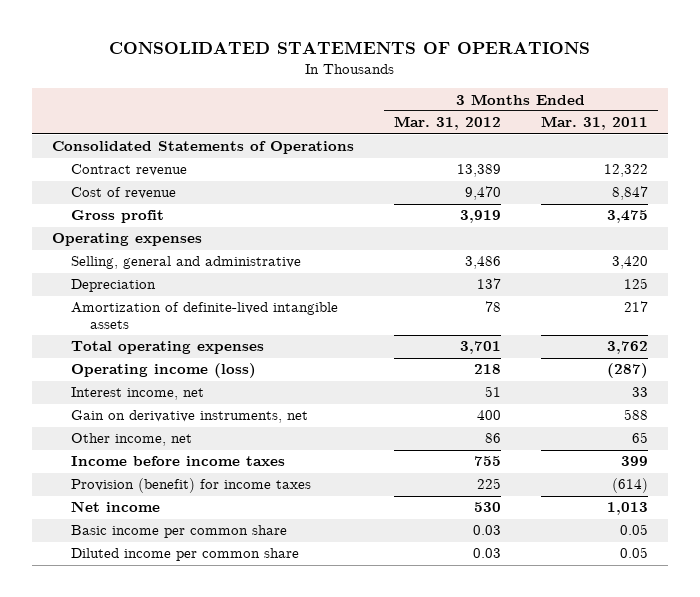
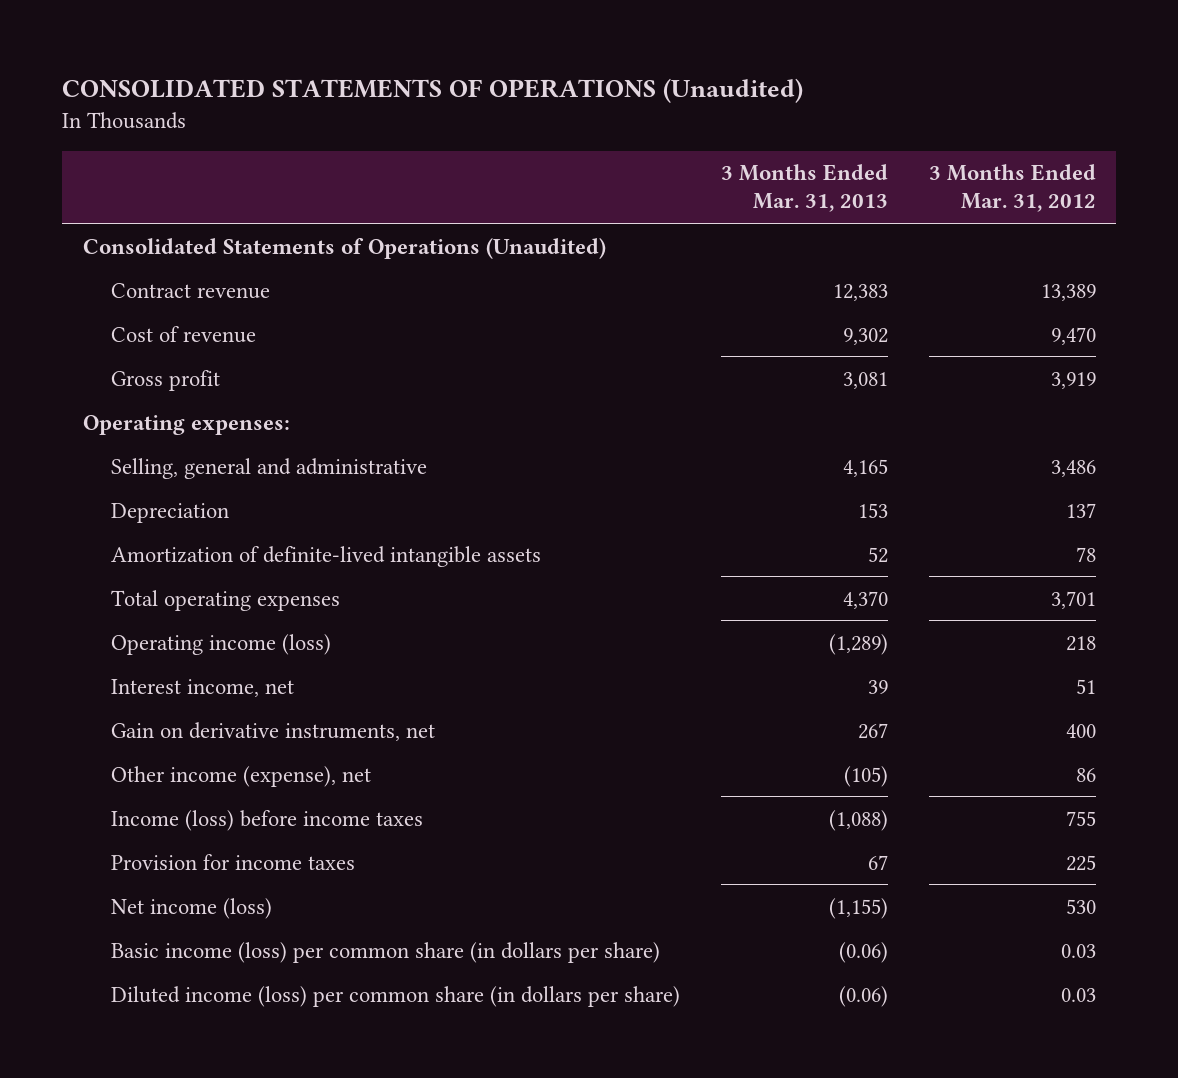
- CONSOLIDATED STATEMENTS OF OPERATIONS
+ CONSOLIDATED STATEMENTS OF OPERATIONS (Unaudited)
- | 3 Months Ended Mar. 31, 2012 | 3 Months Ended Mar. 31, 2011
+ | 3 Months Ended Mar. 31, 2013 | 3 Months Ended Mar. 31, 2012
- Consolidated Statements of Operations
+ Consolidated Statements of Operations (Unaudited)
- Operating expenses
+ Operating expenses:
- Other income, net | 86 | 65
- Income before income taxes | 755 | 399
- Provision (benefit) for income taxes | 225 | (614)
- Net income | 530 | 1,013
- Basic income per common share | 0.03 | 0.05
- Diluted income per common share | 0.03 | 0.05
+ Other income (expense), net | (105) | 86
+ Income (loss) before income taxes | (1,088) | 755
+ Provision for income taxes | 67 | 225
+ Net income (loss) | (1,155) | 530
+ Basic income (loss) per common share (in dollars per share) | (0.06) | 0.03
+ Diluted income (loss) per common share (in dollars per share) | (0.06) | 0.03

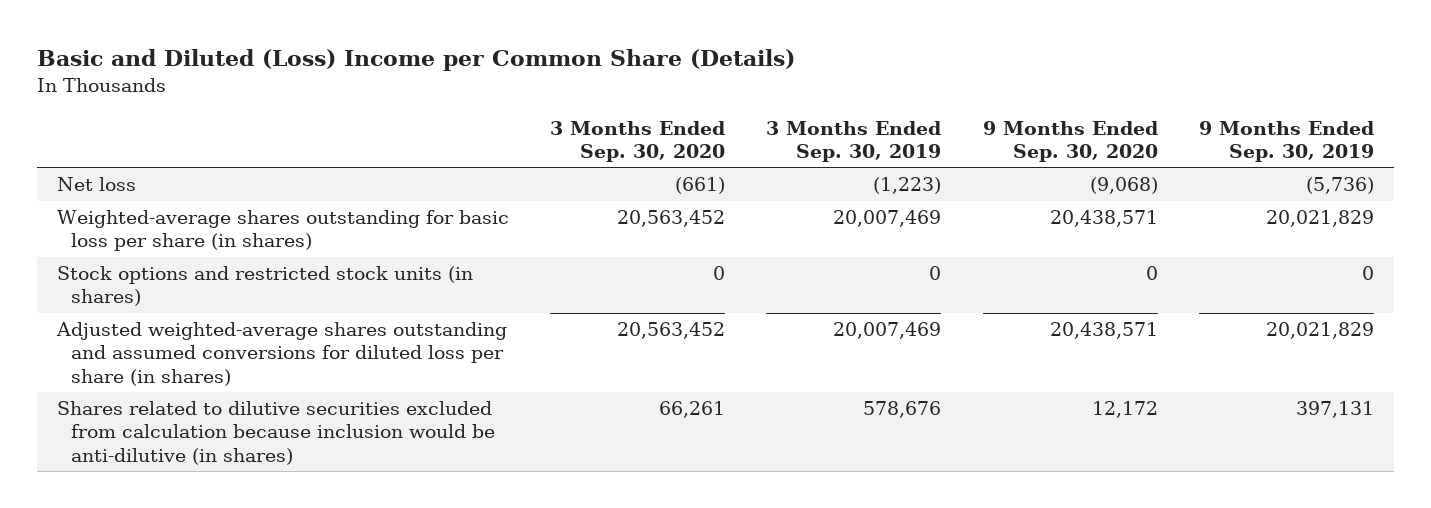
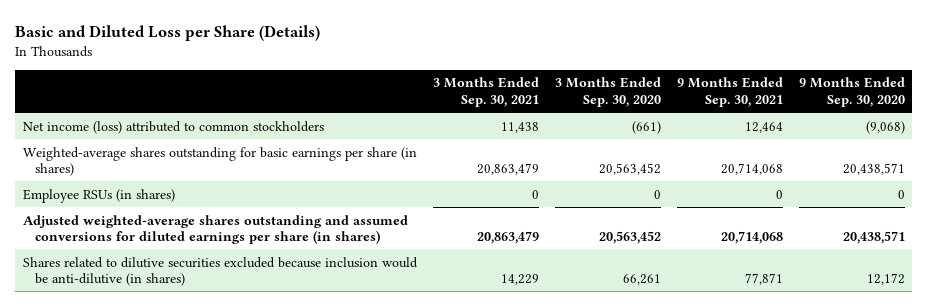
- Basic and Diluted (Loss) Income per Common Share (Details)
+ Basic and Diluted Loss per Share (Details)
- | 3 Months Ended Sep. 30, 2020 | 3 Months Ended Sep. 30, 2019 | 9 Months Ended Sep. 30, 2020 | 9 Months Ended Sep. 30, 2019
+ | 3 Months Ended Sep. 30, 2021 | 3 Months Ended Sep. 30, 2020 | 9 Months Ended Sep. 30, 2021 | 9 Months Ended Sep. 30, 2020
- Net loss | (661) | (1,223) | (9,068) | (5,736)
- Weighted-average shares outstanding for basic loss per share (in shares) | 20,563,452 | 20,007,469 | 20,438,571 | 20,021,829
- Stock options and restricted stock units (in shares) | 0 | 0 | 0 | 0
- Adjusted weighted-average shares outstanding and assumed conversions for diluted loss per share (in shares) | 20,563,452 | 20,007,469 | 20,438,571 | 20,021,829
- Shares related to dilutive securities excluded from calculation because inclusion would be anti-dilutive (in shares) | 66,261 | 578,676 | 12,172 | 397,131
+ Net income (loss) attributed to common stockholders | 11,438 | (661) | 12,464 | (9,068)
+ Weighted-average shares outstanding for basic earnings per share (in shares) | 20,863,479 | 20,563,452 | 20,714,068 | 20,438,571
+ Employee RSUs (in shares) | 0 | 0 | 0 | 0
+ Adjusted weighted-average shares outstanding and assumed conversions for diluted earnings per share (in shares) | 20,863,479 | 20,563,452 | 20,714,068 | 20,438,571
+ Shares related to dilutive securities excluded because inclusion would be anti-dilutive (in shares) | 14,229 | 66,261 | 77,871 | 12,172

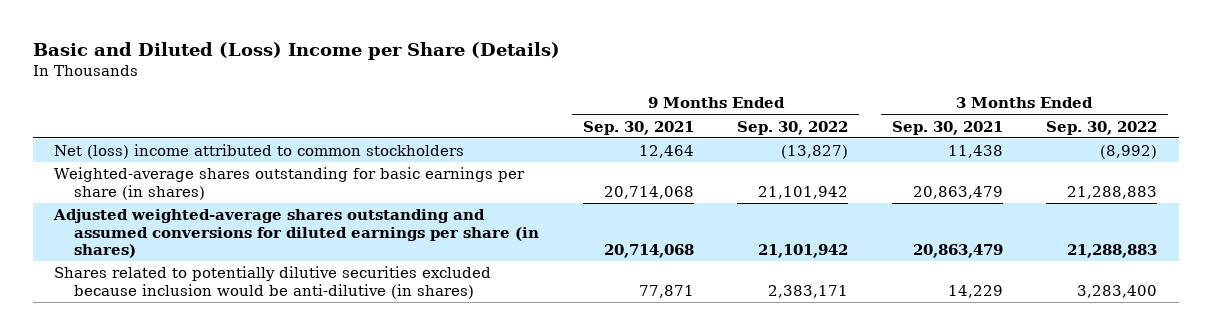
- Basic and Diluted Loss per Share (Details)
+ Basic and Diluted (Loss) Income per Share (Details)
- | 3 Months Ended Sep. 30, 2021 | 3 Months Ended Sep. 30, 2020 | 9 Months Ended Sep. 30, 2021 | 9 Months Ended Sep. 30, 2020
+ | 9 Months Ended Sep. 30, 2021 | 9 Months Ended Sep. 30, 2022 | 3 Months Ended Sep. 30, 2021 | 3 Months Ended Sep. 30, 2022
- Net income (loss) attributed to common stockholders | 11,438 | (661) | 12,464 | (9,068)
+ Net (loss) income attributed to common stockholders | 12,464 | (13,827) | 11,438 | (8,992)
- Employee RSUs (in shares) | 0 | 0 | 0 | 0
- Shares related to dilutive securities excluded because inclusion would be anti-dilutive (in shares) | 14,229 | 66,261 | 77,871 | 12,172
+ Shares related to potentially dilutive securities excluded because inclusion would be anti-dilutive (in shares) | 77,871 | 2,383,171 | 14,229 | 3,283,400

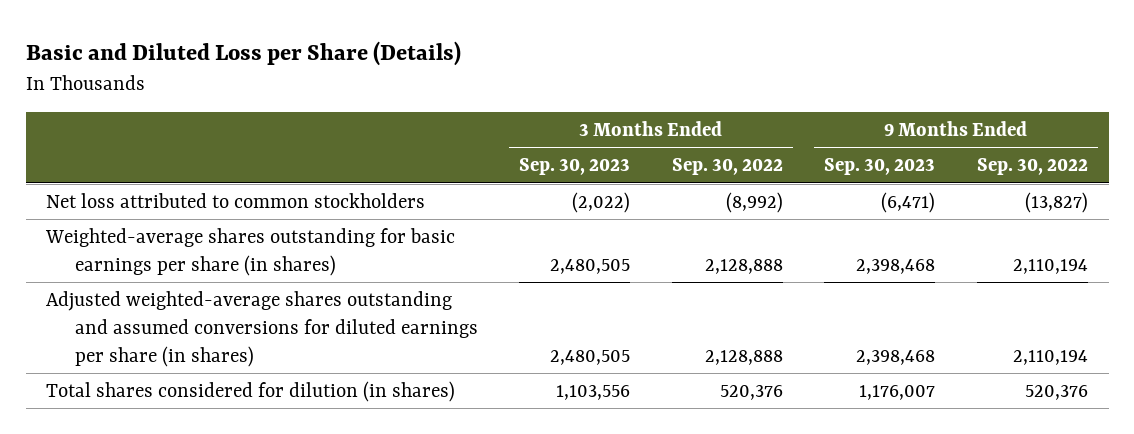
- Basic and Diluted (Loss) Income per Share (Details)
+ Basic and Diluted Loss per Share (Details)
- | 9 Months Ended Sep. 30, 2021 | 9 Months Ended Sep. 30, 2022 | 3 Months Ended Sep. 30, 2021 | 3 Months Ended Sep. 30, 2022
+ | 3 Months Ended Sep. 30, 2023 | 3 Months Ended Sep. 30, 2022 | 9 Months Ended Sep. 30, 2023 | 9 Months Ended Sep. 30, 2022
- Net (loss) income attributed to common stockholders | 12,464 | (13,827) | 11,438 | (8,992)
- Weighted-average shares outstanding for basic earnings per share (in shares) | 20,714,068 | 21,101,942 | 20,863,479 | 21,288,883
- Adjusted weighted-average shares outstanding and assumed conversions for diluted earnings per share (in shares) | 20,714,068 | 21,101,942 | 20,863,479 | 21,288,883
- Shares related to potentially dilutive securities excluded because inclusion would be anti-dilutive (in shares) | 77,871 | 2,383,171 | 14,229 | 3,283,400
+ Net loss attributed to common stockholders | (2,022) | (8,992) | (6,471) | (13,827)
+ Weighted-average shares outstanding for basic earnings per share (in shares) | 2,480,505 | 2,128,888 | 2,398,468 | 2,110,194
+ Adjusted weighted-average shares outstanding and assumed conversions for diluted earnings per share (in shares) | 2,480,505 | 2,128,888 | 2,398,468 | 2,110,194
+ Total shares considered for dilution (in shares) | 1,103,556 | 520,376 | 1,176,007 | 520,376

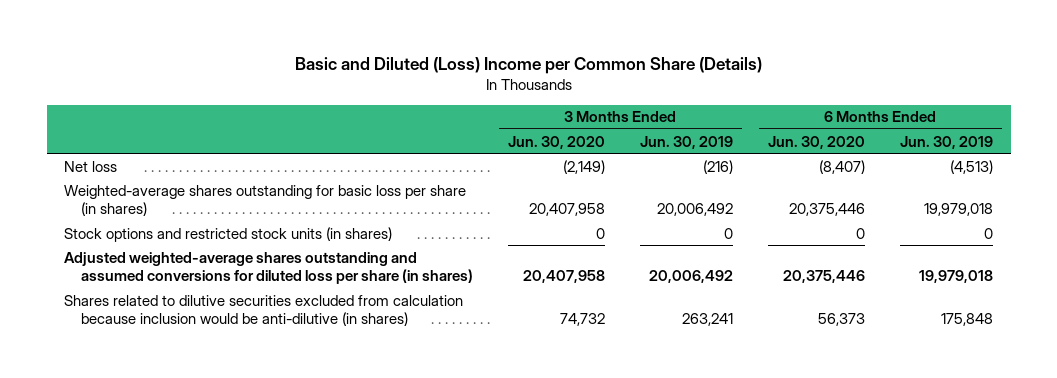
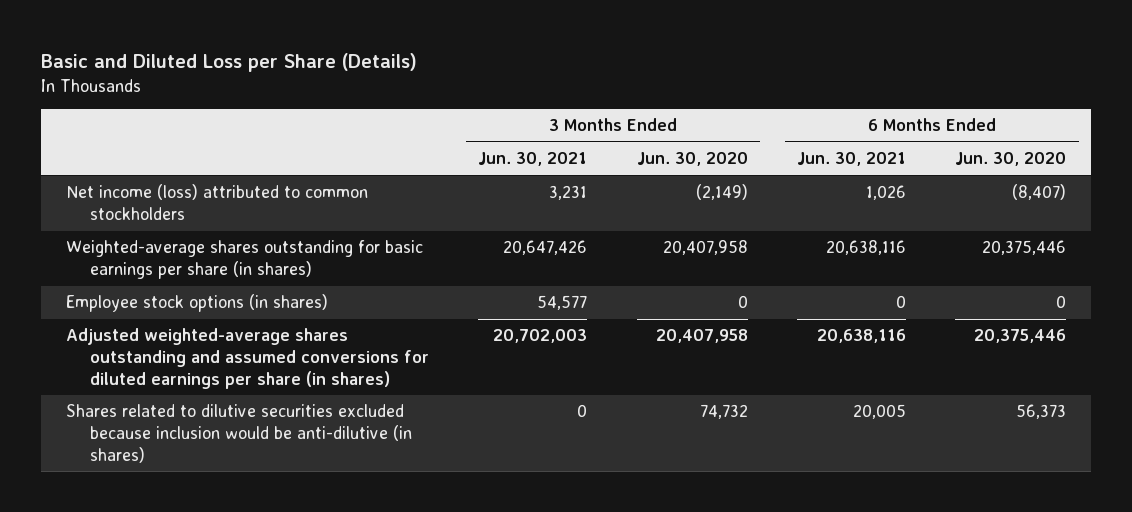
- Basic and Diluted (Loss) Income per Common Share (Details)
+ Basic and Diluted Loss per Share (Details)
- | 3 Months Ended Jun. 30, 2020 | 3 Months Ended Jun. 30, 2019 | 6 Months Ended Jun. 30, 2020 | 6 Months Ended Jun. 30, 2019
+ | 3 Months Ended Jun. 30, 2021 | 3 Months Ended Jun. 30, 2020 | 6 Months Ended Jun. 30, 2021 | 6 Months Ended Jun. 30, 2020
- Net loss | (2,149) | (216) | (8,407) | (4,513)
- Weighted-average shares outstanding for basic loss per share (in shares) | 20,407,958 | 20,006,492 | 20,375,446 | 19,979,018
- Stock options and restricted stock units (in shares) | 0 | 0 | 0 | 0
- Adjusted weighted-average shares outstanding and assumed conversions for diluted loss per share (in shares) | 20,407,958 | 20,006,492 | 20,375,446 | 19,979,018
- Shares related to dilutive securities excluded from calculation because inclusion would be anti-dilutive (in shares) | 74,732 | 263,241 | 56,373 | 175,848
+ Net income (loss) attributed to common stockholders | 3,231 | (2,149) | 1,026 | (8,407)
+ Weighted-average shares outstanding for basic earnings per share (in shares) | 20,647,426 | 20,407,958 | 20,638,116 | 20,375,446
+ Employee stock options (in shares) | 54,577 | 0 | 0 | 0
+ Adjusted weighted-average shares outstanding and assumed conversions for diluted earnings per share (in shares) | 20,702,003 | 20,407,958 | 20,638,116 | 20,375,446
+ Shares related to dilutive securities excluded because inclusion would be anti-dilutive (in shares) | 0 | 74,732 | 20,005 | 56,373

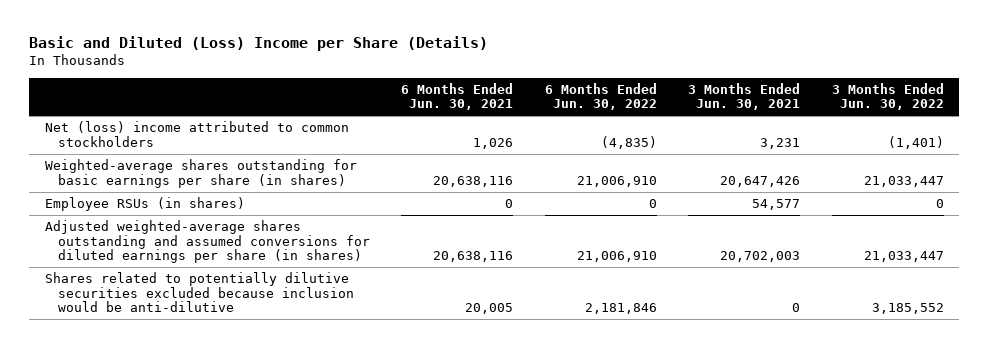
- Basic and Diluted Loss per Share (Details)
+ Basic and Diluted (Loss) Income per Share (Details)
- | 3 Months Ended Jun. 30, 2021 | 3 Months Ended Jun. 30, 2020 | 6 Months Ended Jun. 30, 2021 | 6 Months Ended Jun. 30, 2020
+ | 6 Months Ended Jun. 30, 2021 | 6 Months Ended Jun. 30, 2022 | 3 Months Ended Jun. 30, 2021 | 3 Months Ended Jun. 30, 2022
- Net income (loss) attributed to common stockholders | 3,231 | (2,149) | 1,026 | (8,407)
+ Net (loss) income attributed to common stockholders | 1,026 | (4,835) | 3,231 | (1,401)
- Employee stock options (in shares) | 54,577 | 0 | 0 | 0
+ Employee RSUs (in shares) | 0 | 0 | 54,577 | 0
- Shares related to dilutive securities excluded because inclusion would be anti-dilutive (in shares) | 0 | 74,732 | 20,005 | 56,373
+ Shares related to potentially dilutive securities excluded because inclusion would be anti-dilutive | 20,005 | 2,181,846 | 0 | 3,185,552

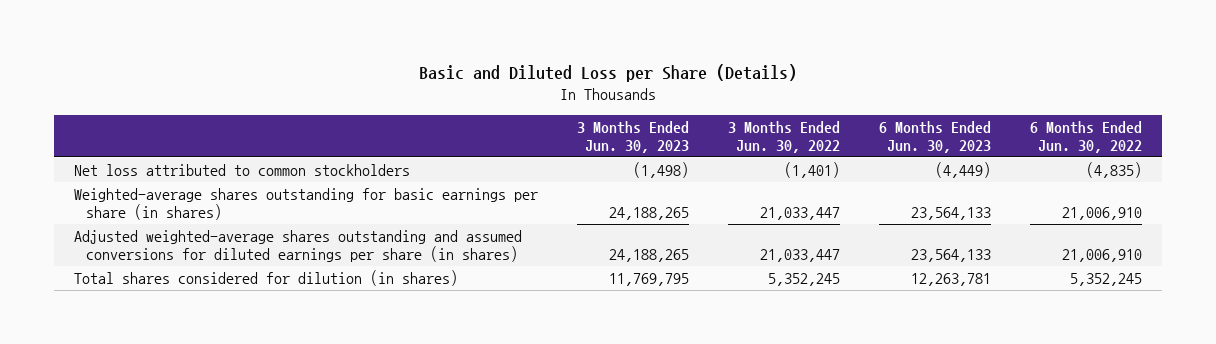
- Basic and Diluted (Loss) Income per Share (Details)
+ Basic and Diluted Loss per Share (Details)
- | 6 Months Ended Jun. 30, 2021 | 6 Months Ended Jun. 30, 2022 | 3 Months Ended Jun. 30, 2021 | 3 Months Ended Jun. 30, 2022
+ | 3 Months Ended Jun. 30, 2023 | 3 Months Ended Jun. 30, 2022 | 6 Months Ended Jun. 30, 2023 | 6 Months Ended Jun. 30, 2022
- Net (loss) income attributed to common stockholders | 1,026 | (4,835) | 3,231 | (1,401)
+ Net loss attributed to common stockholders | (1,498) | (1,401) | (4,449) | (4,835)
- Employee RSUs (in shares) | 0 | 0 | 54,577 | 0
- Shares related to potentially dilutive securities excluded because inclusion would be anti-dilutive | 20,005 | 2,181,846 | 0 | 3,185,552
+ Total shares considered for dilution (in shares) | 11,769,795 | 5,352,245 | 12,263,781 | 5,352,245

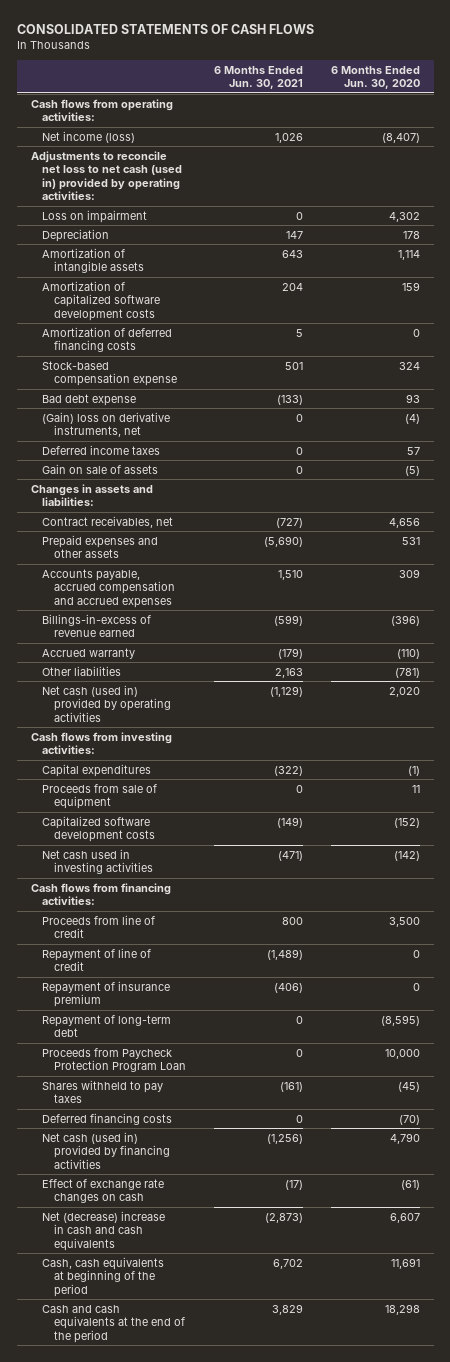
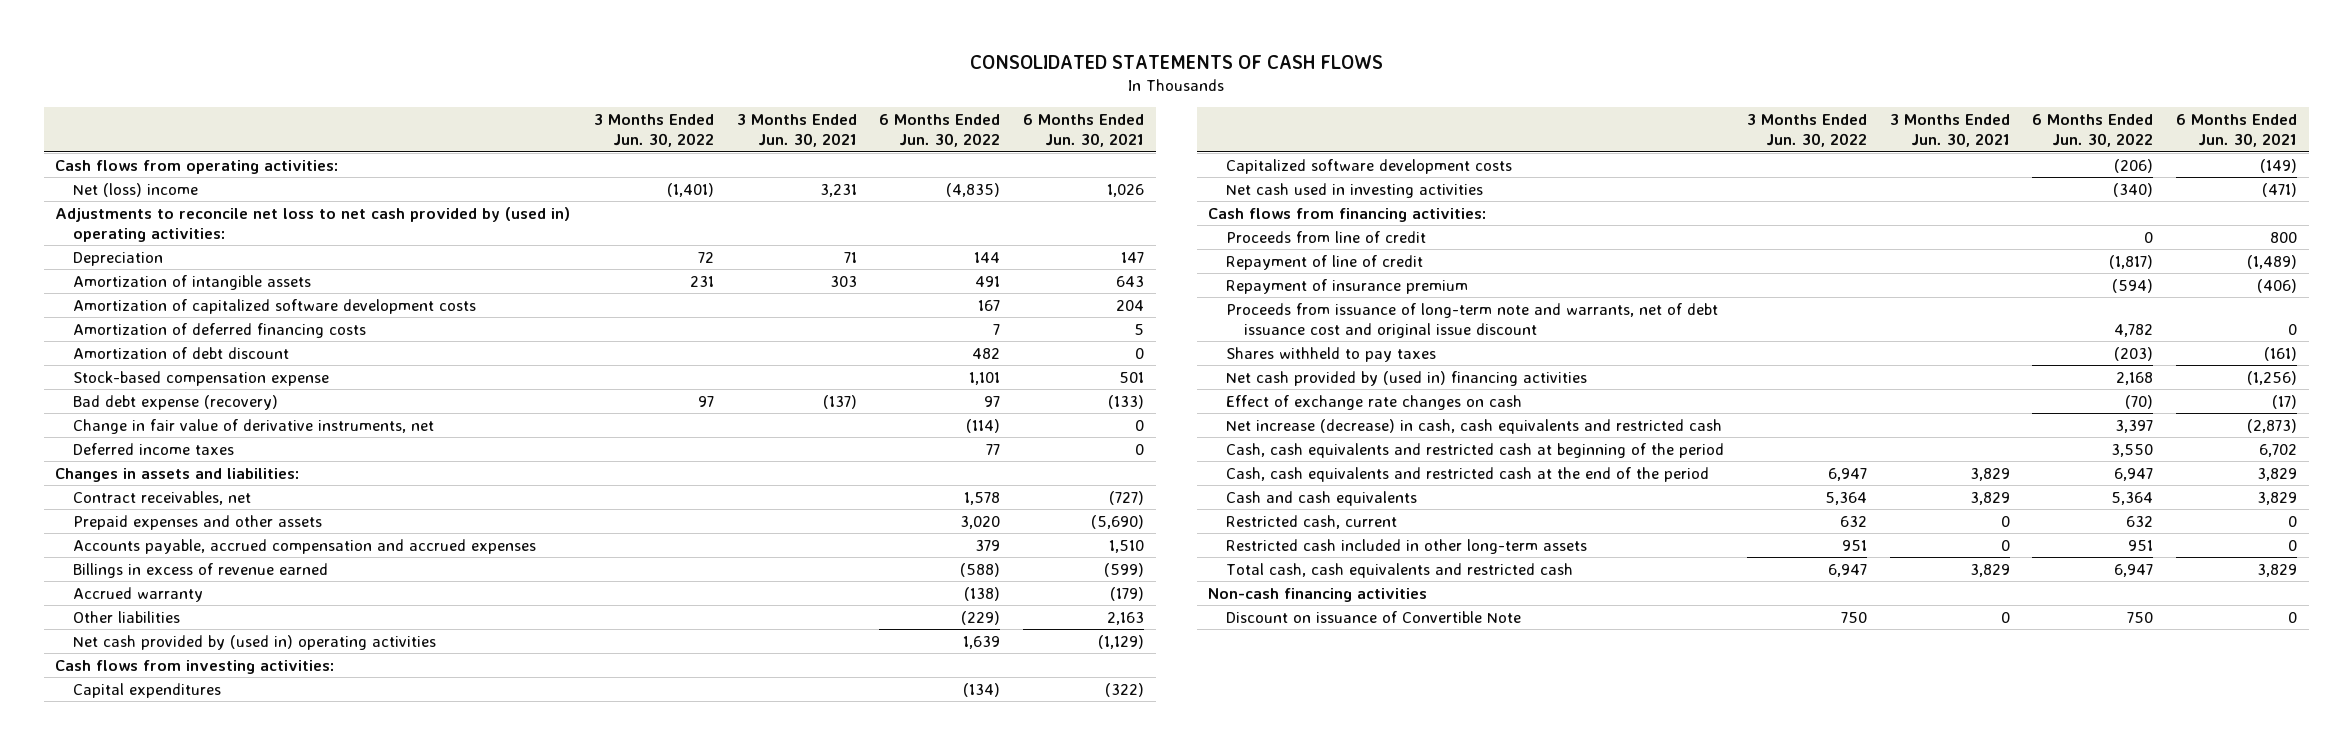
- | 6 Months Ended Jun. 30, 2021 | 6 Months Ended Jun. 30, 2020
+ | 3 Months Ended Jun. 30, 2022 | 3 Months Ended Jun. 30, 2021 | 6 Months Ended Jun. 30, 2022 | 6 Months Ended Jun. 30, 2021
- Net income (loss) | 1,026 | (8,407)
- Adjustments to reconcile net loss to net cash (used in) provided by operating activities:
- Loss on impairment | 0 | 4,302
+ Net (loss) income | (1,401) | 3,231 | (4,835) | 1,026
+ Adjustments to reconcile net loss to net cash provided by (used in) operating activities:
+ Amortization of debt discount | | | 482 | 0
- Bad debt expense | (133) | 93
- (Gain) loss on derivative instruments, net | 0 | (4)
+ Bad debt expense (recovery) | 97 | (137) | 97 | (133)
+ Change in fair value of derivative instruments, net | | | (114) | 0
- Gain on sale of assets | 0 | (5)
- Billings-in-excess of revenue earned | (599) | (396)
+ Billings in excess of revenue earned | | | (588) | (599)
- Net cash (used in) provided by operating activities | (1,129) | 2,020
+ Net cash provided by (used in) operating activities | | | 1,639 | (1,129)
- Proceeds from sale of equipment | 0 | 11
- Repayment of long-term debt | 0 | (8,595)
- Proceeds from Paycheck Protection Program Loan | 0 | 10,000
+ Proceeds from issuance of long-term note and warrants, net of debt issuance cost and original issue discount | | | 4,782 | 0
- Deferred financing costs | 0 | (70)
- Net cash (used in) provided by financing activities | (1,256) | 4,790
+ Net cash provided by (used in) financing activities | | | 2,168 | (1,256)
- Net (decrease) increase in cash and cash equivalents | (2,873) | 6,607
- Cash, cash equivalents at beginning of the period | 6,702 | 11,691
- Cash and cash equivalents at the end of the period | 3,829 | 18,298
+ Net increase (decrease) in cash, cash equivalents and restricted cash | | | 3,397 | (2,873)
+ Cash, cash equivalents and restricted cash at beginning of the period | | | 3,550 | 6,702
+ Cash, cash equivalents and restricted cash at the end of the period | 6,947 | 3,829 | 6,947 | 3,829
+ Cash and cash equivalents | 5,364 | 3,829 | 5,364 | 3,829
+ Restricted cash, current | 632 | 0 | 632 | 0
+ Restricted cash included in other long-term assets | 951 | 0 | 951 | 0
+ Total cash, cash equivalents and restricted cash | 6,947 | 3,829 | 6,947 | 3,829
+ Non-cash financing activities
+ Discount on issuance of Convertible Note | 750 | 0 | 750 | 0

